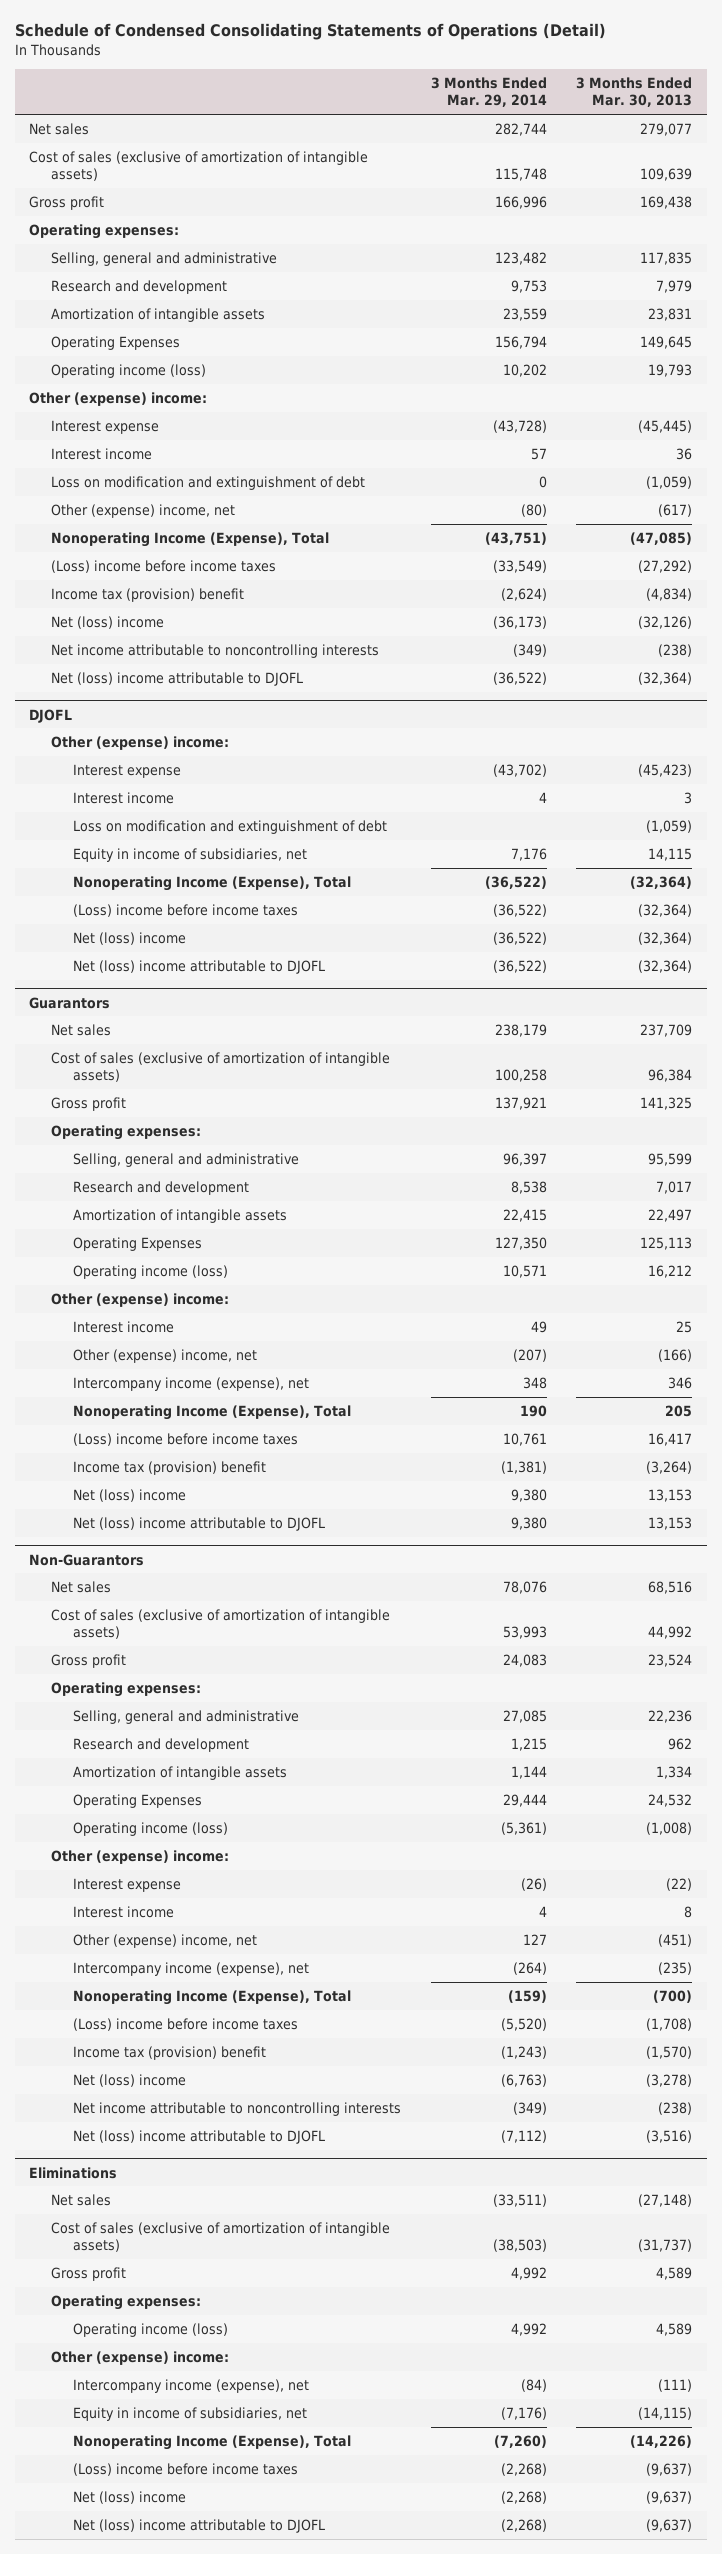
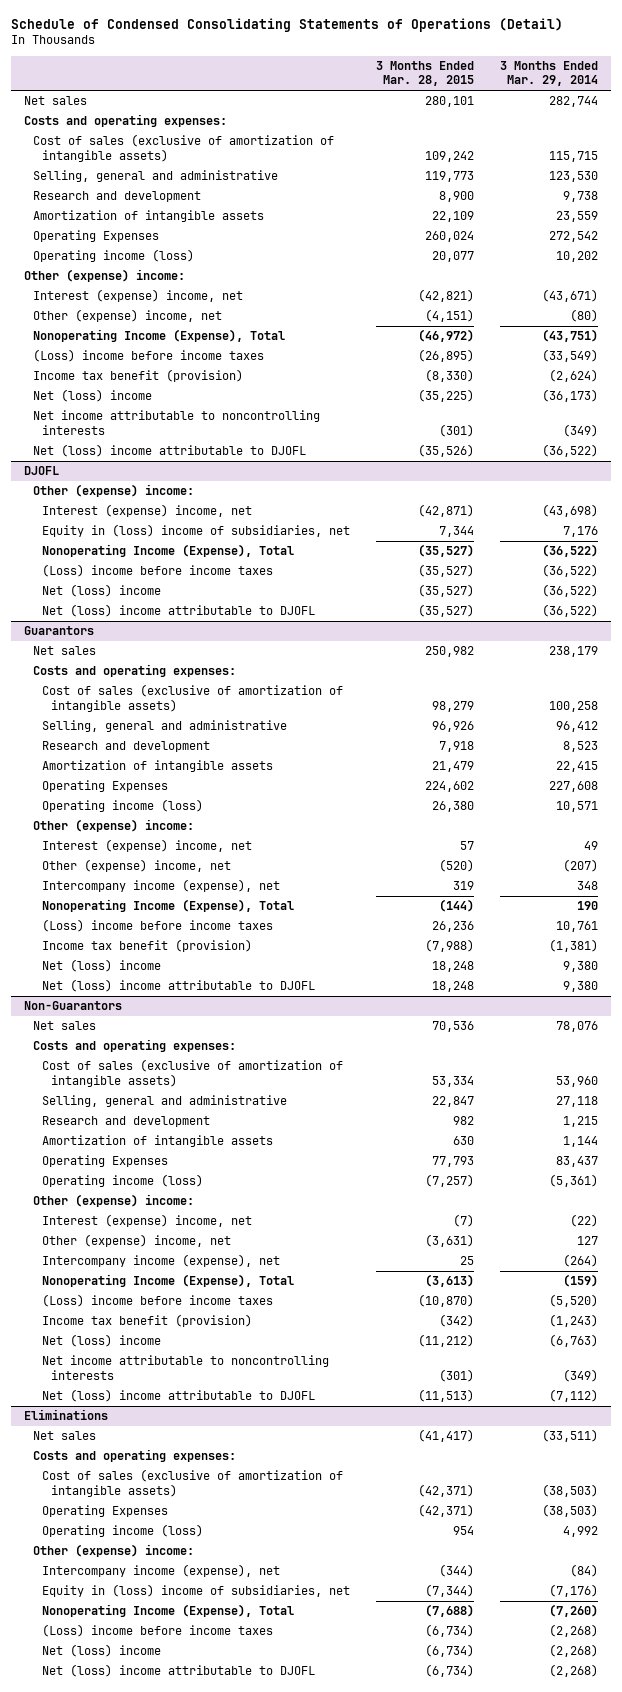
- | 3 Months Ended Mar. 29, 2014 | 3 Months Ended Mar. 30, 2013
+ | 3 Months Ended Mar. 28, 2015 | 3 Months Ended Mar. 29, 2014
- Cost of sales (exclusive of amortization of intangible assets) | 115,748 | 109,639
- Gross profit | 166,996 | 169,438
- Operating expenses:
- Selling, general and administrative | 123,482 | 117,835
- Research and development | 9,753 | 7,979
+ Costs and operating expenses:
+ Cost of sales (exclusive of amortization of intangible assets) | 109,242 | 115,715
+ Selling, general and administrative | 119,773 | 123,530
+ Research and development | 8,900 | 9,738
- Operating Expenses | 156,794 | 149,645
+ Operating Expenses | 260,024 | 272,542
- Interest expense | (43,728) | (45,445)
- Interest income | 57 | 36
- Loss on modification and extinguishment of debt | 0 | (1,059)
+ Interest (expense) income, net | (42,821) | (43,671)
- Income tax (provision) benefit | (2,624) | (4,834)
+ Income tax benefit (provision) | (8,330) | (2,624)
@ DJOFL
- Interest expense | (43,702) | (45,423)
- Interest income | 4 | 3
- Loss on modification and extinguishment of debt | | (1,059)
- Equity in income of subsidiaries, net | 7,176 | 14,115
+ Interest (expense) income, net | (42,871) | (43,698)
+ Equity in (loss) income of subsidiaries, net | 7,344 | 7,176
@ Guarantors
+ Costs and operating expenses:
- Gross profit | 137,921 | 141,325
- Operating expenses:
- Selling, general and administrative | 96,397 | 95,599
- Research and development | 8,538 | 7,017
+ Selling, general and administrative | 96,926 | 96,412
+ Research and development | 7,918 | 8,523
- Operating Expenses | 127,350 | 125,113
+ Operating Expenses | 224,602 | 227,608
- Interest income | 49 | 25
+ Interest (expense) income, net | 57 | 49
- Income tax (provision) benefit | (1,381) | (3,264)
+ Income tax benefit (provision) | (7,988) | (1,381)
@ Non-Guarantors
- Cost of sales (exclusive of amortization of intangible assets) | 53,993 | 44,992
- Gross profit | 24,083 | 23,524
- Operating expenses:
- Selling, general and administrative | 27,085 | 22,236
+ Costs and operating expenses:
+ Cost of sales (exclusive of amortization of intangible assets) | 53,334 | 53,960
+ Selling, general and administrative | 22,847 | 27,118
- Operating Expenses | 29,444 | 24,532
+ Operating Expenses | 77,793 | 83,437
- Interest expense | (26) | (22)
- Interest income | 4 | 8
+ Interest (expense) income, net | (7) | (22)
- Income tax (provision) benefit | (1,243) | (1,570)
+ Income tax benefit (provision) | (342) | (1,243)
@ Eliminations
+ Costs and operating expenses:
- Gross profit | 4,992 | 4,589
- Operating expenses:
+ Operating Expenses | (42,371) | (38,503)
- Equity in income of subsidiaries, net | (7,176) | (14,115)
+ Equity in (loss) income of subsidiaries, net | (7,344) | (7,176)

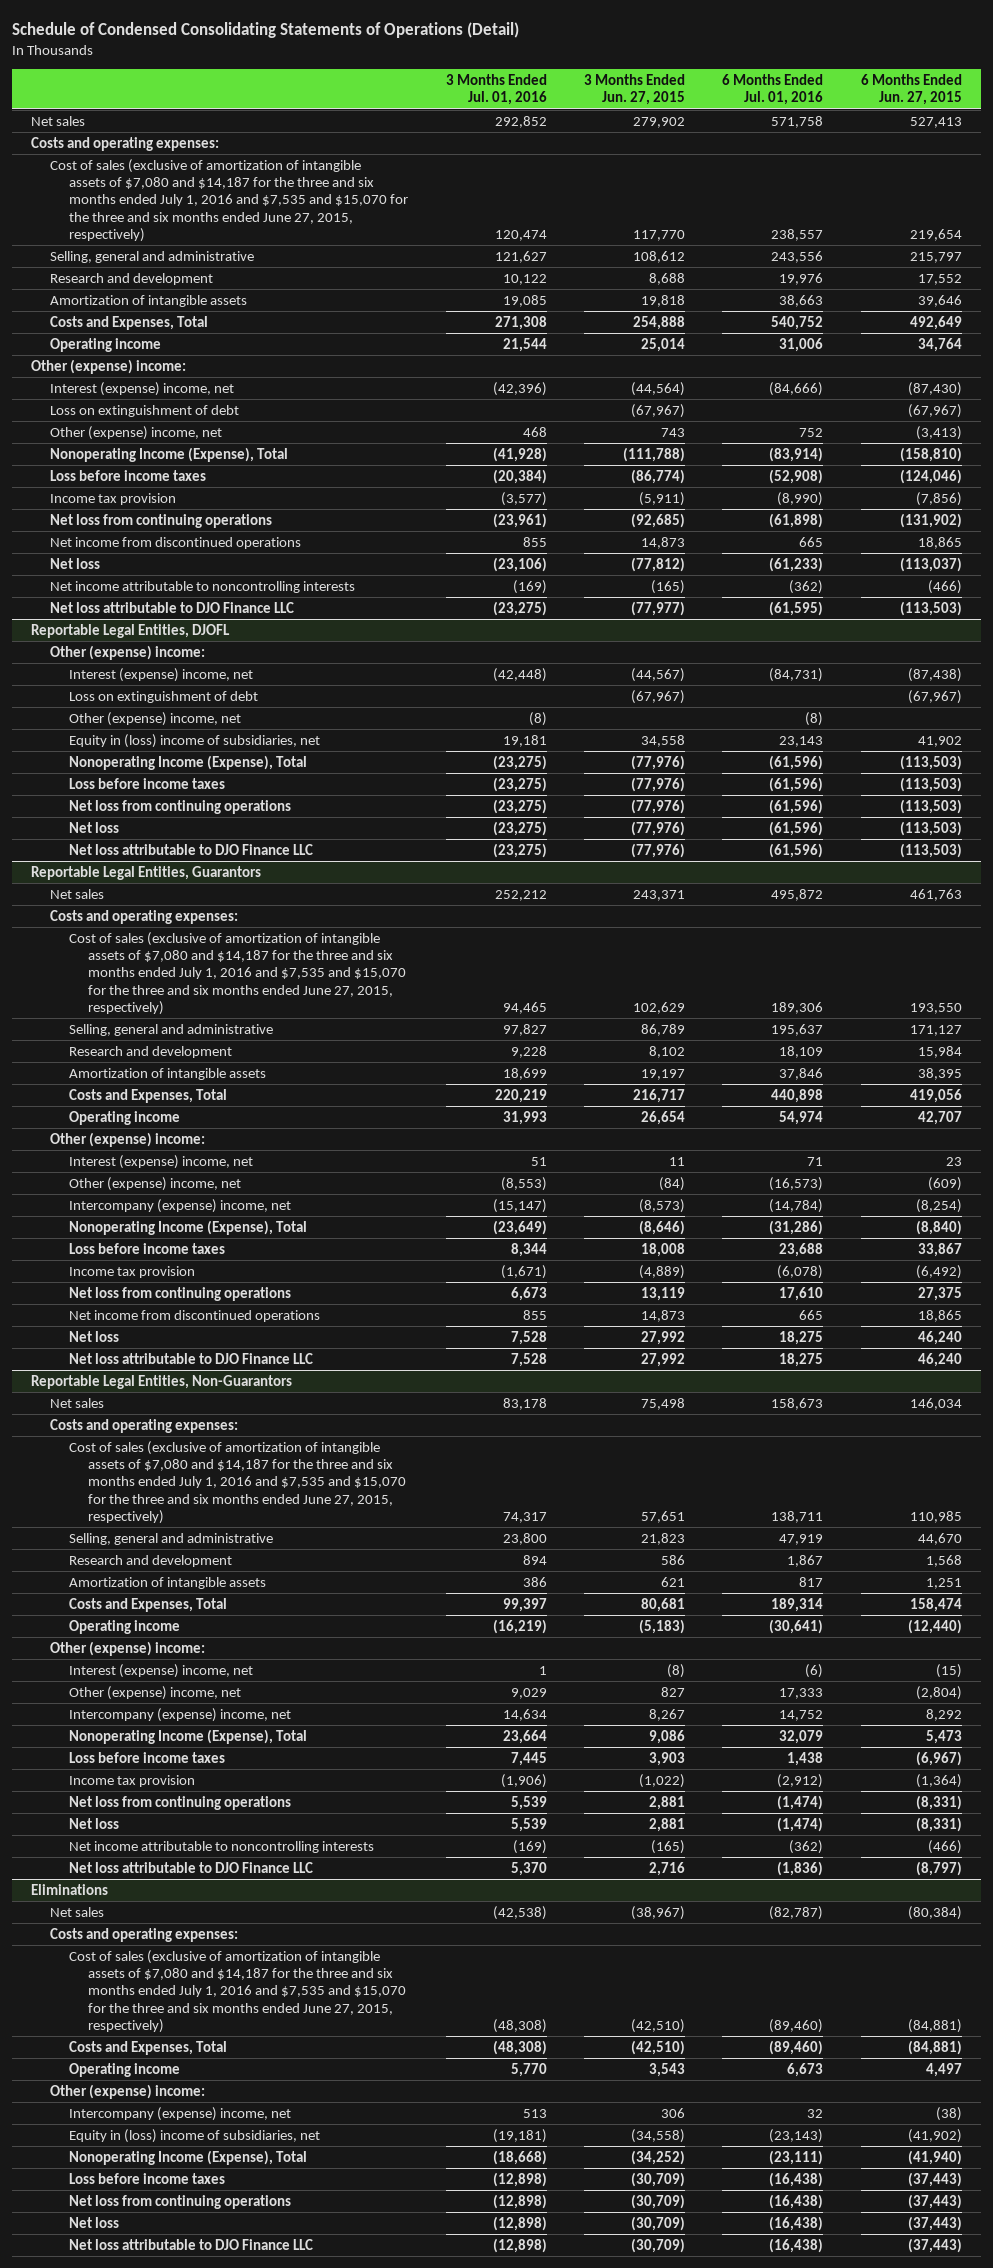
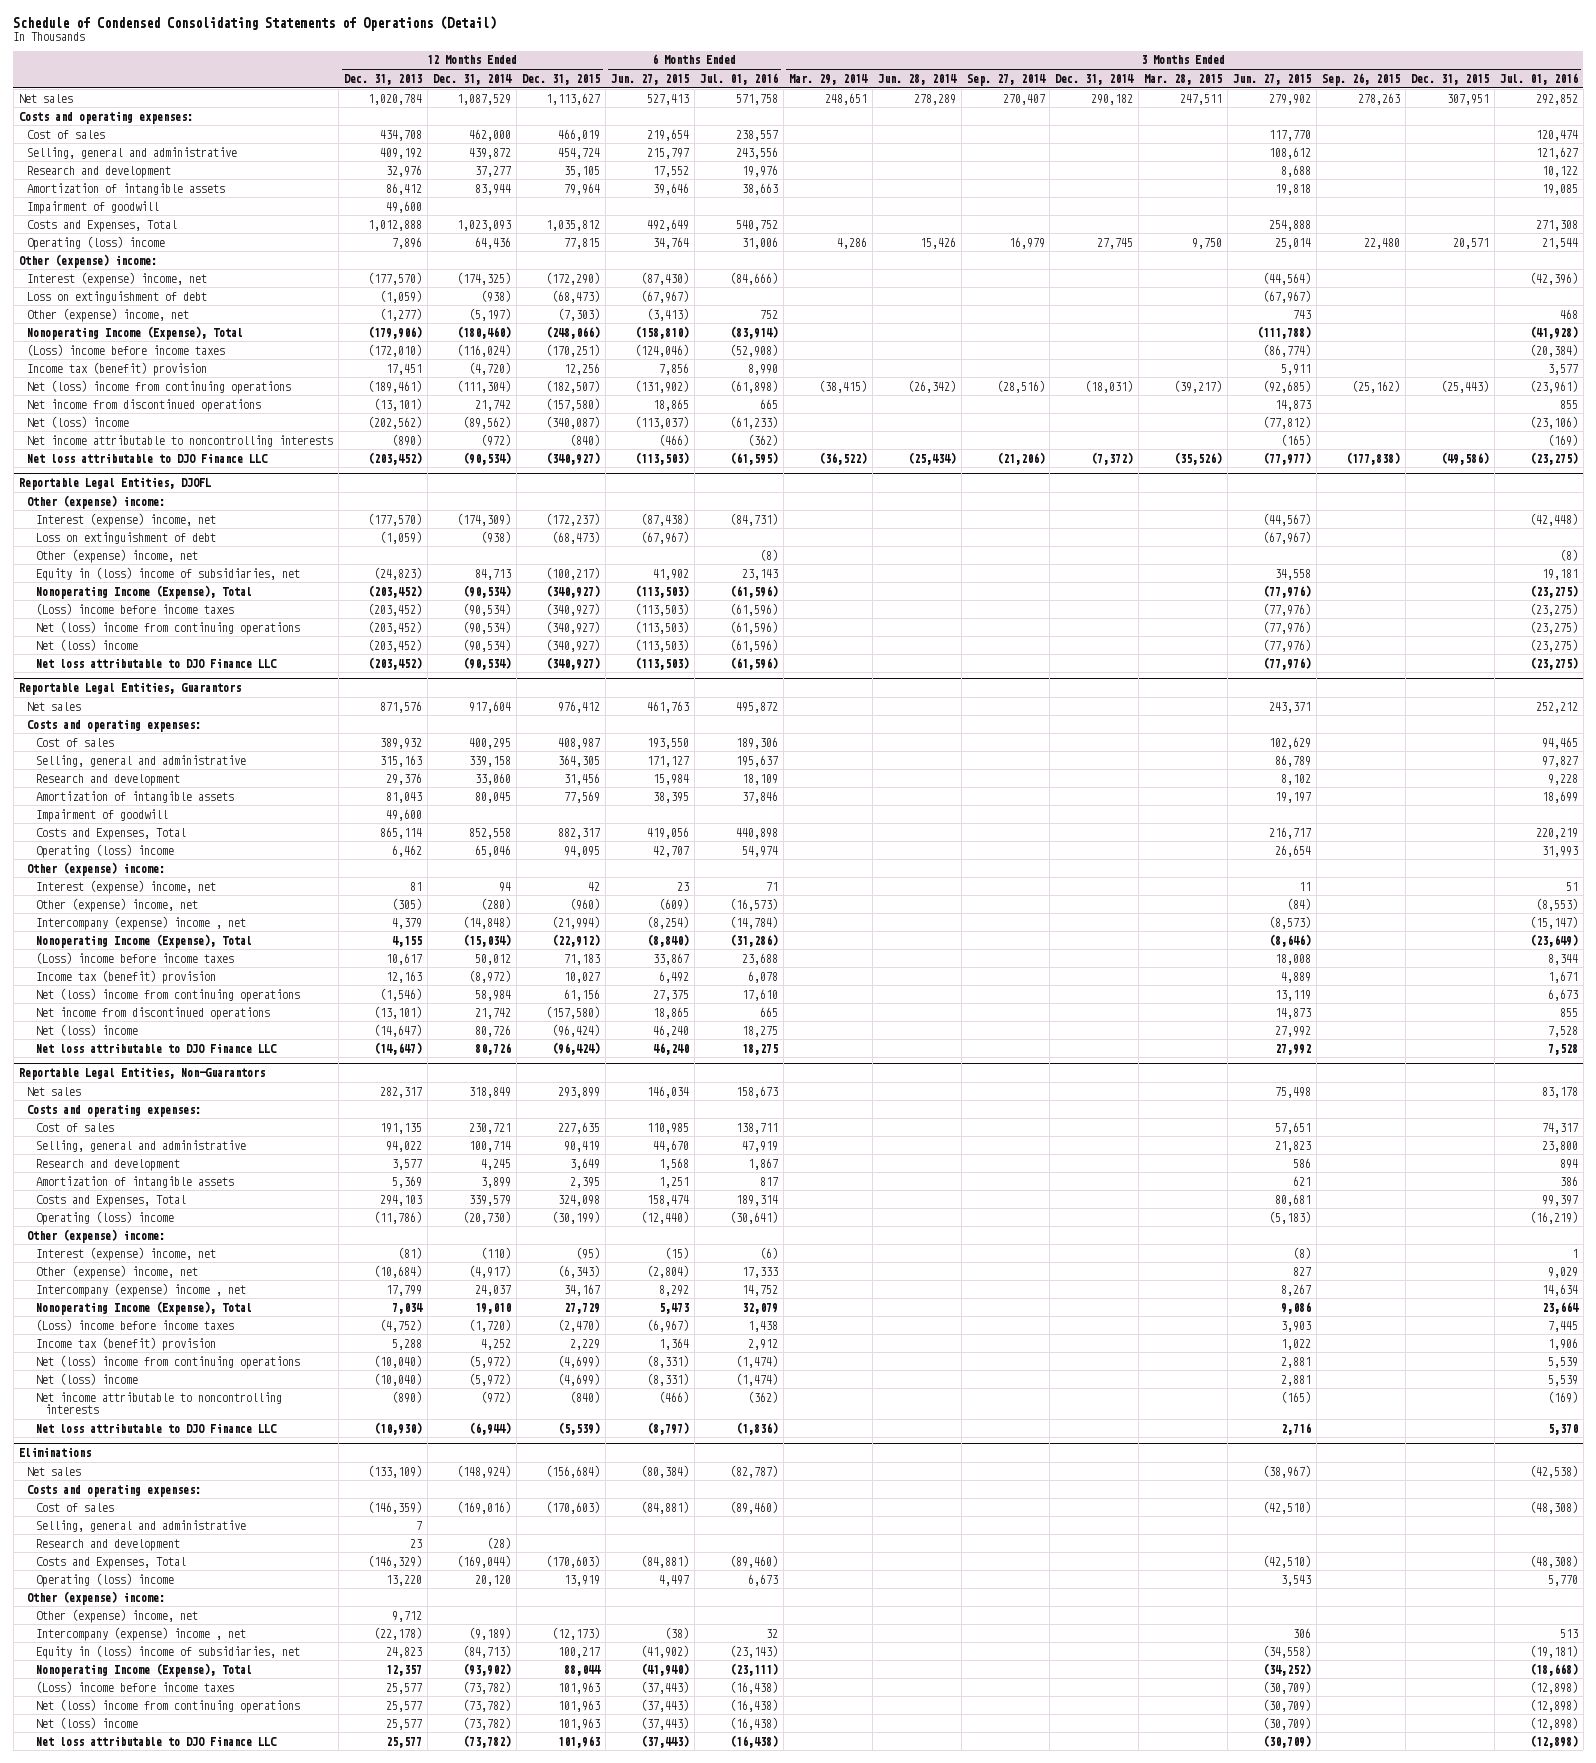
- | 3 Months Ended Jul. 01, 2016 | 3 Months Ended Jun. 27, 2015 | 6 Months Ended Jul. 01, 2016 | 6 Months Ended Jun. 27, 2015
+ | 12 Months Ended Dec. 31, 2013 | 12 Months Ended Dec. 31, 2014 | 12 Months Ended Dec. 31, 2015 | 6 Months Ended Jun. 27, 2015 | 6 Months Ended Jul. 01, 2016 | 3 Months Ended Mar. 29, 2014 | 3 Months Ended Jun. 28, 2014 | 3 Months Ended Sep. 27, 2014 | 3 Months Ended Dec. 31, 2014 | 3 Months Ended Mar. 28, 2015 | 3 Months Ended Jun. 27, 2015 | 3 Months Ended Sep. 26, 2015 | 3 Months Ended Dec. 31, 2015 | 3 Months Ended Jul. 01, 2016
- Cost of sales (exclusive of amortization of intangible assets of $7,080 and $14,187 for the three and six months ended July 1, 2016 and $7,535 and $15,070 for the three and six months ended June 27, 2015, respectively) | 120,474 | 117,770 | 238,557 | 219,654
+ Cost of sales | 434,708 | 462,000 | 466,019 | 219,654 | 238,557 | | | | | | 117,770 | | | 120,474
+ Impairment of goodwill | 49,600 | | | | | | | | | | | | |
- Operating income | 21,544 | 25,014 | 31,006 | 34,764
+ Operating (loss) income | 7,896 | 64,436 | 77,815 | 34,764 | 31,006 | 4,286 | 15,426 | 16,979 | 27,745 | 9,750 | 25,014 | 22,480 | 20,571 | 21,544
- Loss before income taxes | (20,384) | (86,774) | (52,908) | (124,046)
- Income tax provision | (3,577) | (5,911) | (8,990) | (7,856)
- Net loss from continuing operations | (23,961) | (92,685) | (61,898) | (131,902)
+ (Loss) income before income taxes | (172,010) | (116,024) | (170,251) | (124,046) | (52,908) | | | | | | (86,774) | | | (20,384)
+ Income tax (benefit) provision | 17,451 | (4,720) | 12,256 | 7,856 | 8,990 | | | | | | 5,911 | | | 3,577
+ Net (loss) income from continuing operations | (189,461) | (111,304) | (182,507) | (131,902) | (61,898) | (38,415) | (26,342) | (28,516) | (18,031) | (39,217) | (92,685) | (25,162) | (25,443) | (23,961)
- Net loss | (23,106) | (77,812) | (61,233) | (113,037)
+ Net (loss) income | (202,562) | (89,562) | (340,087) | (113,037) | (61,233) | | | | | | (77,812) | | | (23,106)
@ Reportable Legal Entities, DJOFL
- Loss before income taxes | (23,275) | (77,976) | (61,596) | (113,503)
- Net loss from continuing operations | (23,275) | (77,976) | (61,596) | (113,503)
- Net loss | (23,275) | (77,976) | (61,596) | (113,503)
+ (Loss) income before income taxes | (203,452) | (90,534) | (340,927) | (113,503) | (61,596) | | | | | | (77,976) | | | (23,275)
+ Net (loss) income from continuing operations | (203,452) | (90,534) | (340,927) | (113,503) | (61,596) | | | | | | (77,976) | | | (23,275)
+ Net (loss) income | (203,452) | (90,534) | (340,927) | (113,503) | (61,596) | | | | | | (77,976) | | | (23,275)
@ Reportable Legal Entities, Guarantors
- Cost of sales (exclusive of amortization of intangible assets of $7,080 and $14,187 for the three and six months ended July 1, 2016 and $7,535 and $15,070 for the three and six months ended June 27, 2015, respectively) | 94,465 | 102,629 | 189,306 | 193,550
+ Cost of sales | 389,932 | 400,295 | 408,987 | 193,550 | 189,306 | | | | | | 102,629 | | | 94,465
+ Impairment of goodwill | 49,600 | | | | | | | | | | | | |
- Operating income | 31,993 | 26,654 | 54,974 | 42,707
+ Operating (loss) income | 6,462 | 65,046 | 94,095 | 42,707 | 54,974 | | | | | | 26,654 | | | 31,993
- Intercompany (expense) income, net | (15,147) | (8,573) | (14,784) | (8,254)
+ Intercompany (expense) income , net | 4,379 | (14,848) | (21,994) | (8,254) | (14,784) | | | | | | (8,573) | | | (15,147)
- Loss before income taxes | 8,344 | 18,008 | 23,688 | 33,867
- Income tax provision | (1,671) | (4,889) | (6,078) | (6,492)
- Net loss from continuing operations | 6,673 | 13,119 | 17,610 | 27,375
+ (Loss) income before income taxes | 10,617 | 50,012 | 71,183 | 33,867 | 23,688 | | | | | | 18,008 | | | 8,344
+ Income tax (benefit) provision | 12,163 | (8,972) | 10,027 | 6,492 | 6,078 | | | | | | 4,889 | | | 1,671
+ Net (loss) income from continuing operations | (1,546) | 58,984 | 61,156 | 27,375 | 17,610 | | | | | | 13,119 | | | 6,673
- Net loss | 7,528 | 27,992 | 18,275 | 46,240
+ Net (loss) income | (14,647) | 80,726 | (96,424) | 46,240 | 18,275 | | | | | | 27,992 | | | 7,528
@ Reportable Legal Entities, Non-Guarantors
- Cost of sales (exclusive of amortization of intangible assets of $7,080 and $14,187 for the three and six months ended July 1, 2016 and $7,535 and $15,070 for the three and six months ended June 27, 2015, respectively) | 74,317 | 57,651 | 138,711 | 110,985
+ Cost of sales | 191,135 | 230,721 | 227,635 | 110,985 | 138,711 | | | | | | 57,651 | | | 74,317
- Operating income | (16,219) | (5,183) | (30,641) | (12,440)
+ Operating (loss) income | (11,786) | (20,730) | (30,199) | (12,440) | (30,641) | | | | | | (5,183) | | | (16,219)
- Intercompany (expense) income, net | 14,634 | 8,267 | 14,752 | 8,292
+ Intercompany (expense) income , net | 17,799 | 24,037 | 34,167 | 8,292 | 14,752 | | | | | | 8,267 | | | 14,634
- Loss before income taxes | 7,445 | 3,903 | 1,438 | (6,967)
- Income tax provision | (1,906) | (1,022) | (2,912) | (1,364)
- Net loss from continuing operations | 5,539 | 2,881 | (1,474) | (8,331)
- Net loss | 5,539 | 2,881 | (1,474) | (8,331)
+ (Loss) income before income taxes | (4,752) | (1,720) | (2,470) | (6,967) | 1,438 | | | | | | 3,903 | | | 7,445
+ Income tax (benefit) provision | 5,288 | 4,252 | 2,229 | 1,364 | 2,912 | | | | | | 1,022 | | | 1,906
+ Net (loss) income from continuing operations | (10,040) | (5,972) | (4,699) | (8,331) | (1,474) | | | | | | 2,881 | | | 5,539
+ Net (loss) income | (10,040) | (5,972) | (4,699) | (8,331) | (1,474) | | | | | | 2,881 | | | 5,539
@ Eliminations
- Cost of sales (exclusive of amortization of intangible assets of $7,080 and $14,187 for the three and six months ended July 1, 2016 and $7,535 and $15,070 for the three and six months ended June 27, 2015, respectively) | (48,308) | (42,510) | (89,460) | (84,881)
+ Cost of sales | (146,359) | (169,016) | (170,603) | (84,881) | (89,460) | | | | | | (42,510) | | | (48,308)
+ Selling, general and administrative | 7 | | | | | | | | | | | | |
+ Research and development | 23 | (28) | | | | | | | | | | | |
- Operating income | 5,770 | 3,543 | 6,673 | 4,497
+ Operating (loss) income | 13,220 | 20,120 | 13,919 | 4,497 | 6,673 | | | | | | 3,543 | | | 5,770
- Intercompany (expense) income, net | 513 | 306 | 32 | (38)
+ Other (expense) income, net | 9,712 | | | | | | | | | | | | |
+ Intercompany (expense) income , net | (22,178) | (9,189) | (12,173) | (38) | 32 | | | | | | 306 | | | 513
- Loss before income taxes | (12,898) | (30,709) | (16,438) | (37,443)
- Net loss from continuing operations | (12,898) | (30,709) | (16,438) | (37,443)
- Net loss | (12,898) | (30,709) | (16,438) | (37,443)
+ (Loss) income before income taxes | 25,577 | (73,782) | 101,963 | (37,443) | (16,438) | | | | | | (30,709) | | | (12,898)
+ Net (loss) income from continuing operations | 25,577 | (73,782) | 101,963 | (37,443) | (16,438) | | | | | | (30,709) | | | (12,898)
+ Net (loss) income | 25,577 | (73,782) | 101,963 | (37,443) | (16,438) | | | | | | (30,709) | | | (12,898)

